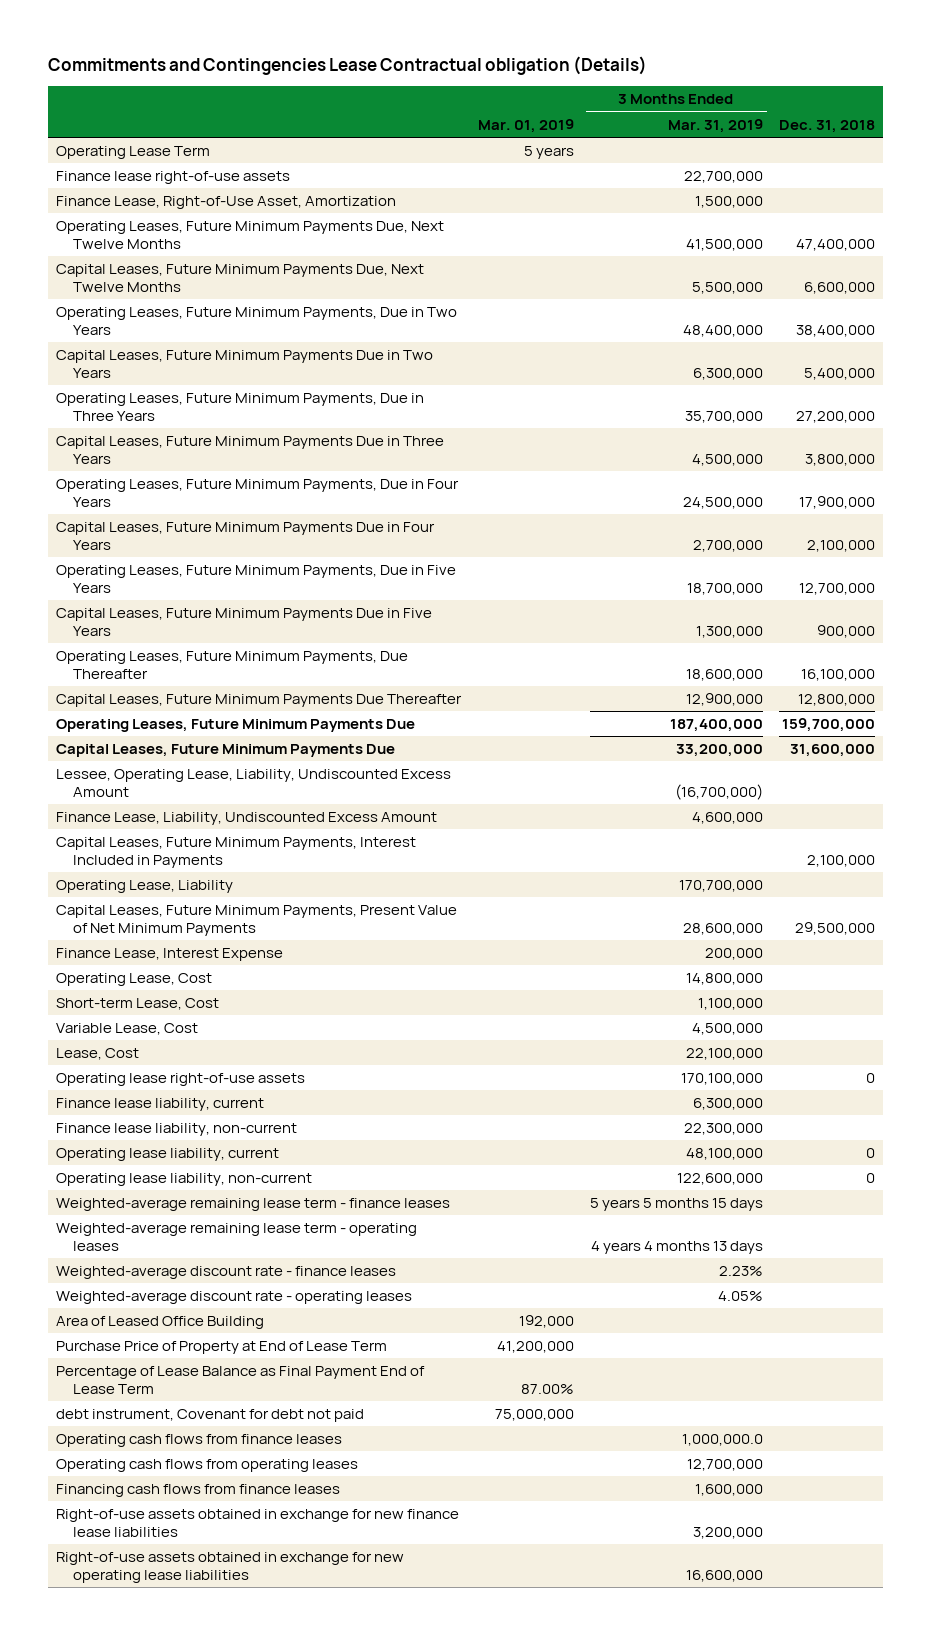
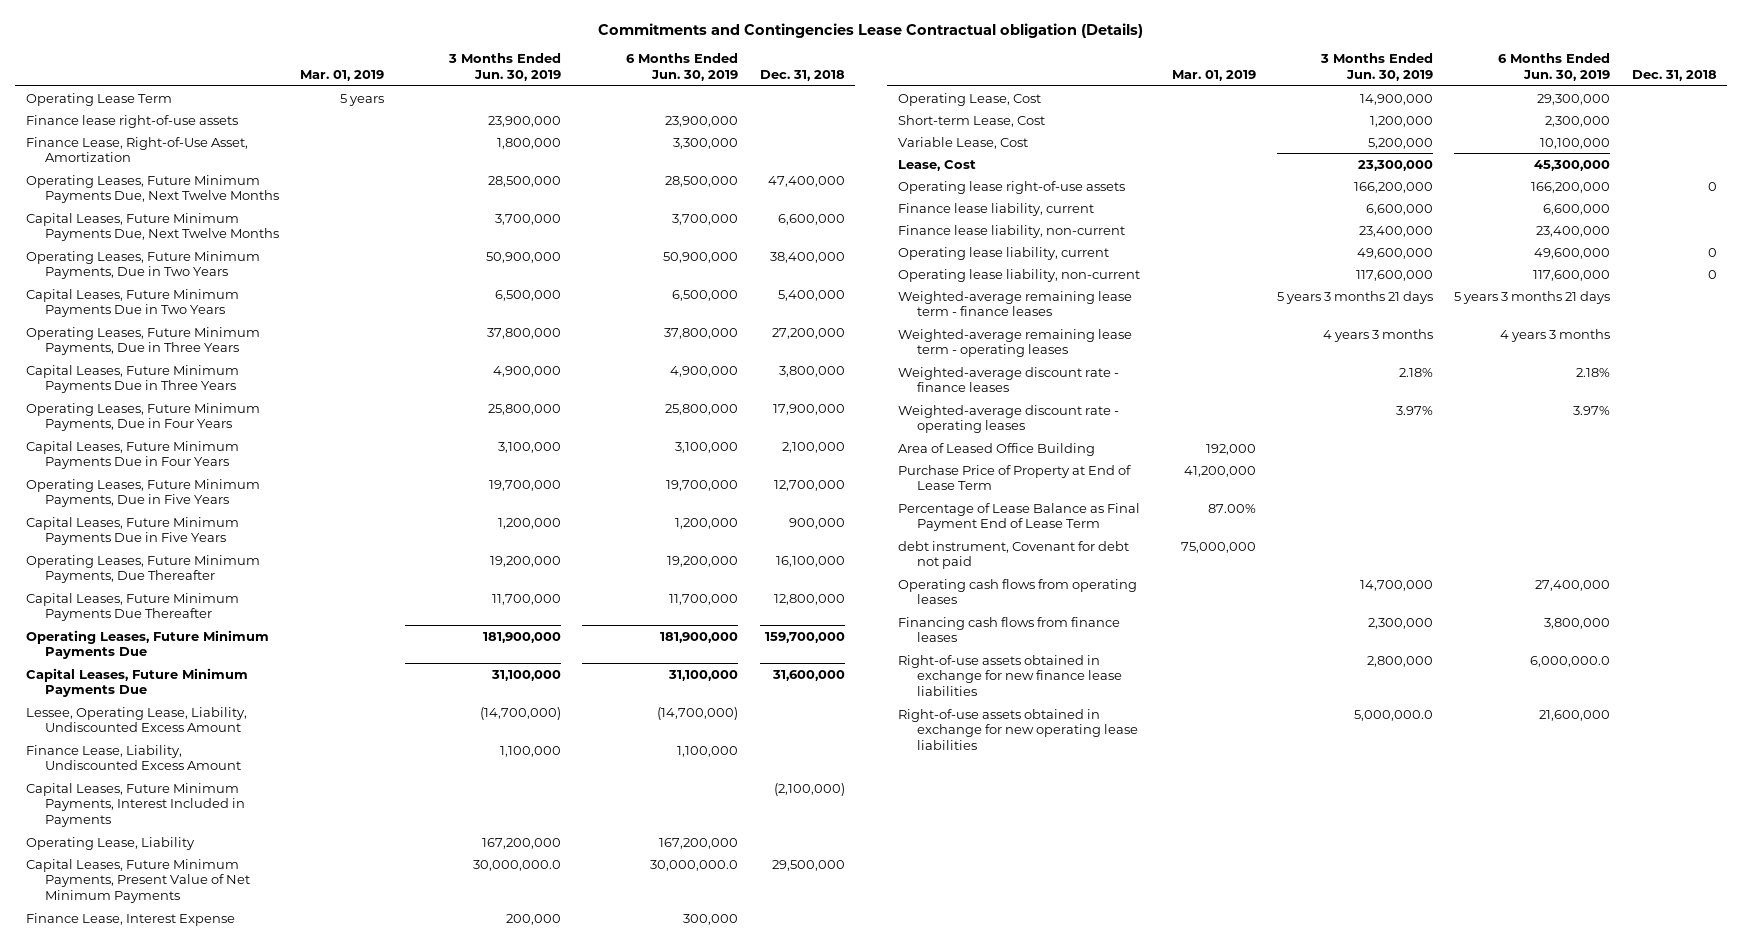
- | Mar. 01, 2019 | 3 Months Ended Mar. 31, 2019 | Dec. 31, 2018
+ | Mar. 01, 2019 | 3 Months Ended Jun. 30, 2019 | 6 Months Ended Jun. 30, 2019 | Dec. 31, 2018
- Capital Leases, Future Minimum Payments, Interest Included in Payments | | | 2,100,000
+ Capital Leases, Future Minimum Payments, Interest Included in Payments | | | | (2,100,000)
- Operating cash flows from finance leases | | 1,000,000.0 |

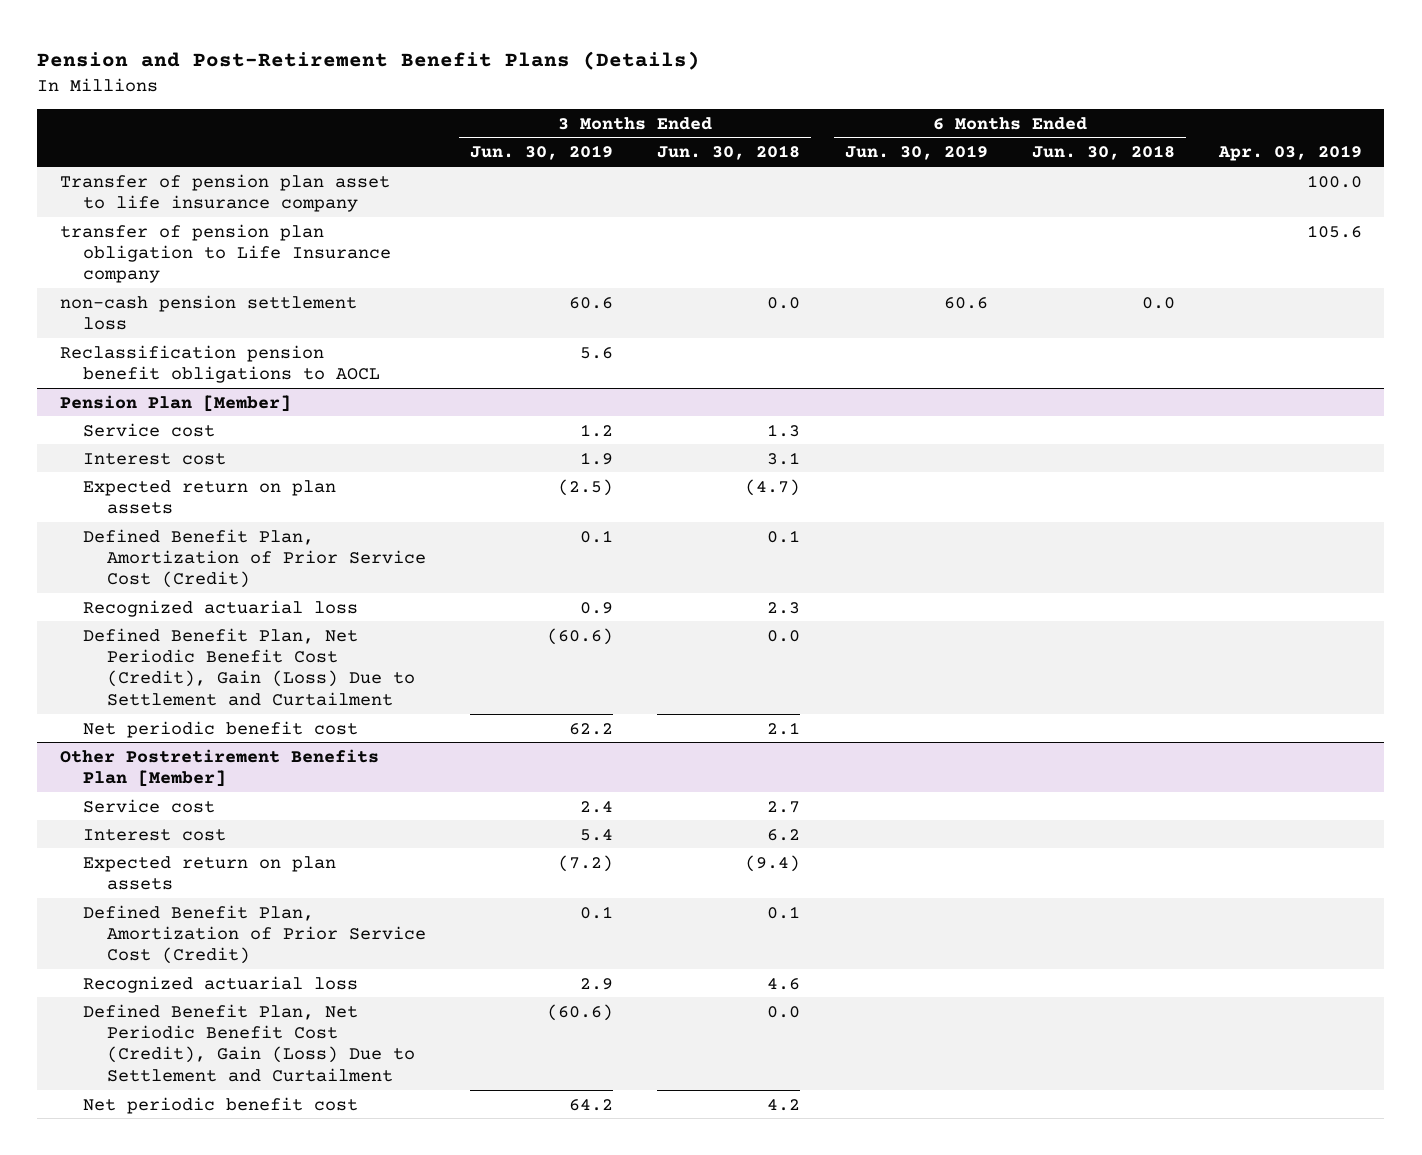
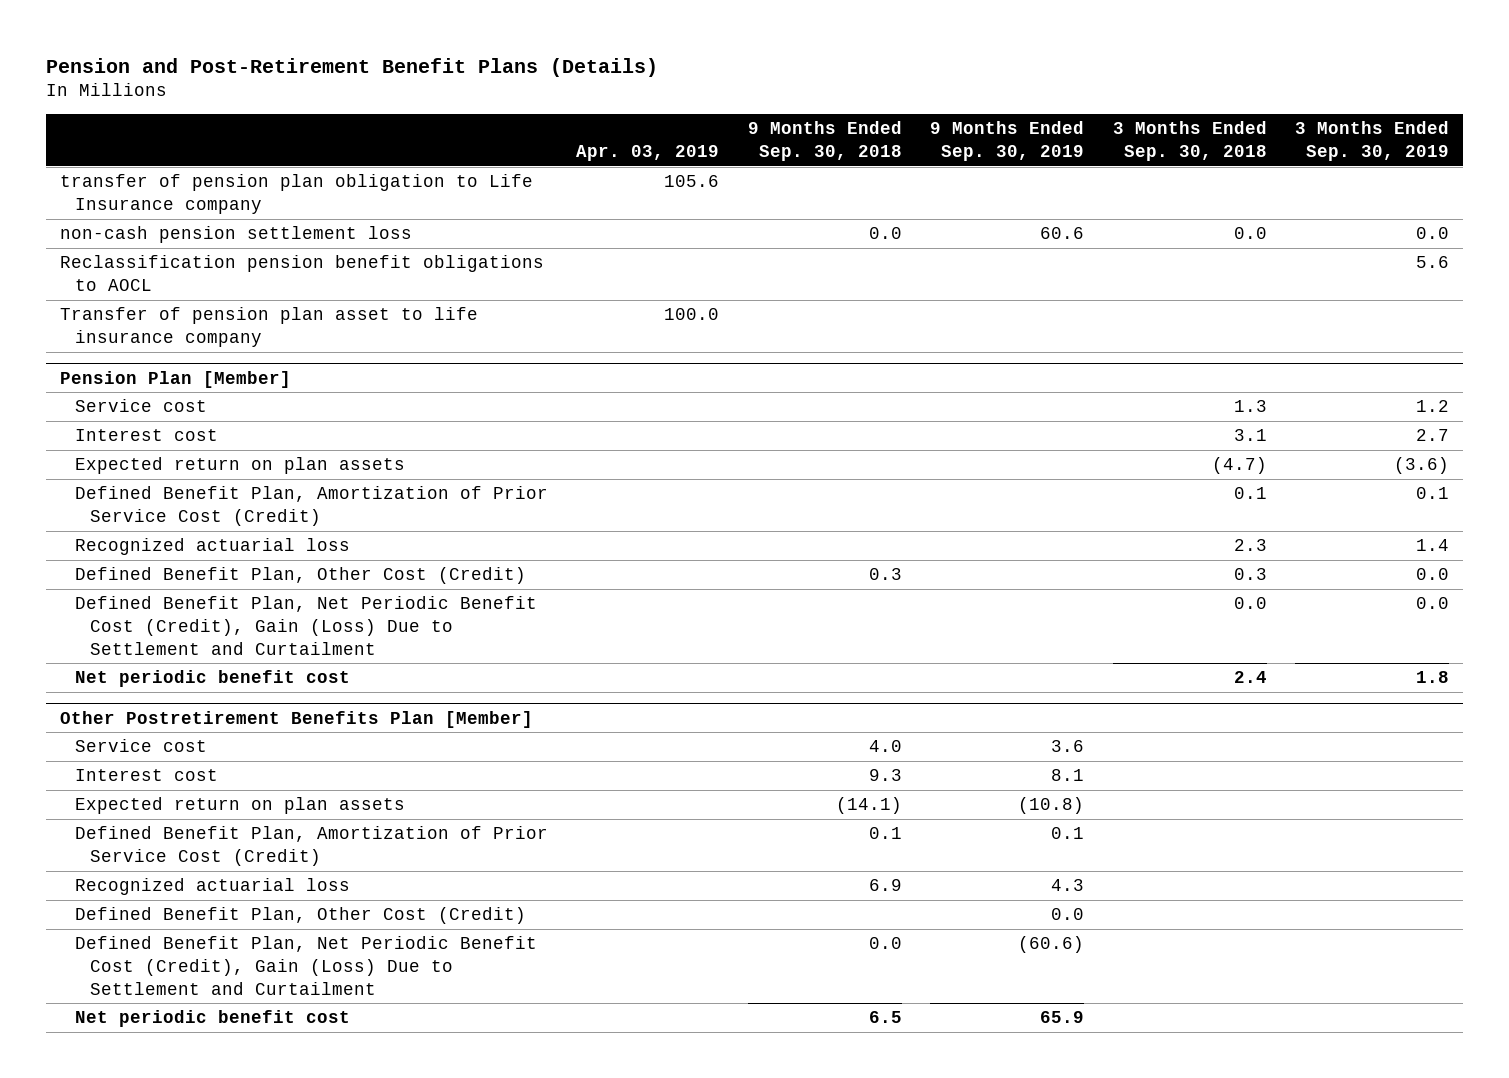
- | 3 Months Ended Jun. 30, 2019 | 3 Months Ended Jun. 30, 2018 | 6 Months Ended Jun. 30, 2019 | 6 Months Ended Jun. 30, 2018 | Apr. 03, 2019
+ | Apr. 03, 2019 | 9 Months Ended Sep. 30, 2018 | 9 Months Ended Sep. 30, 2019 | 3 Months Ended Sep. 30, 2018 | 3 Months Ended Sep. 30, 2019
moved down: Transfer of pension plan asset to life insurance company | 100.0 | | | |
@ Pension Plan [Member]
+ Defined Benefit Plan, Other Cost (Credit) | | 0.3 | | 0.3 | 0.0
@ Other Postretirement Benefits Plan [Member]
+ Defined Benefit Plan, Other Cost (Credit) | | | 0.0 | |

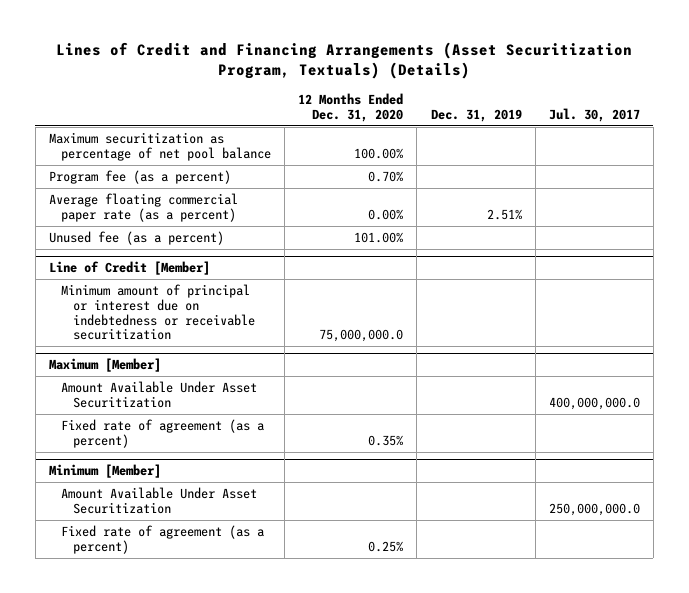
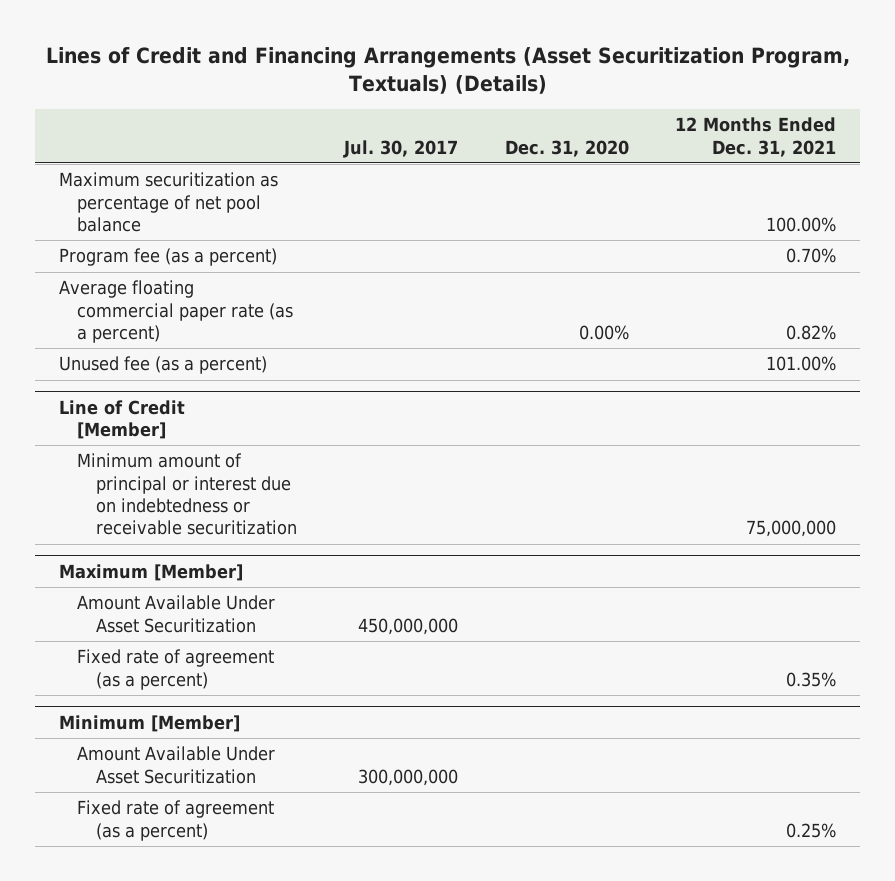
- | 12 Months Ended Dec. 31, 2020 | Dec. 31, 2019 | Jul. 30, 2017
+ | Jul. 30, 2017 | Dec. 31, 2020 | 12 Months Ended Dec. 31, 2021
@ Maximum [Member]
- Amount Available Under Asset Securitization | | | 400,000,000.0
+ Amount Available Under Asset Securitization | 450,000,000 | |
@ Minimum [Member]
- Amount Available Under Asset Securitization | | | 250,000,000.0
+ Amount Available Under Asset Securitization | 300,000,000 | |

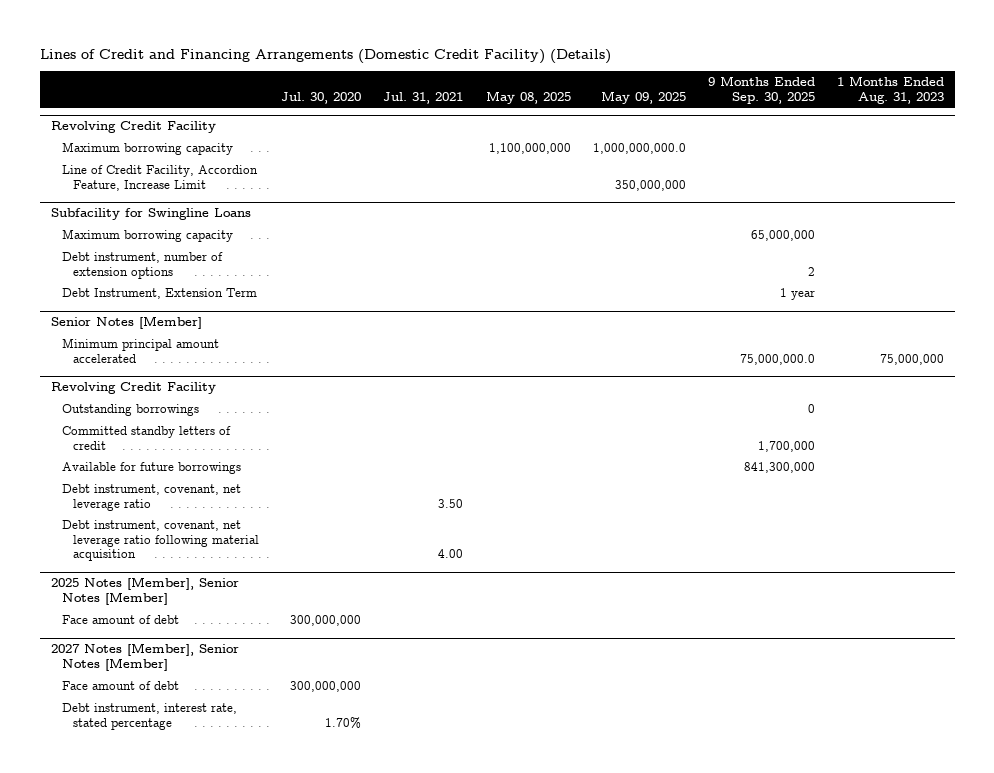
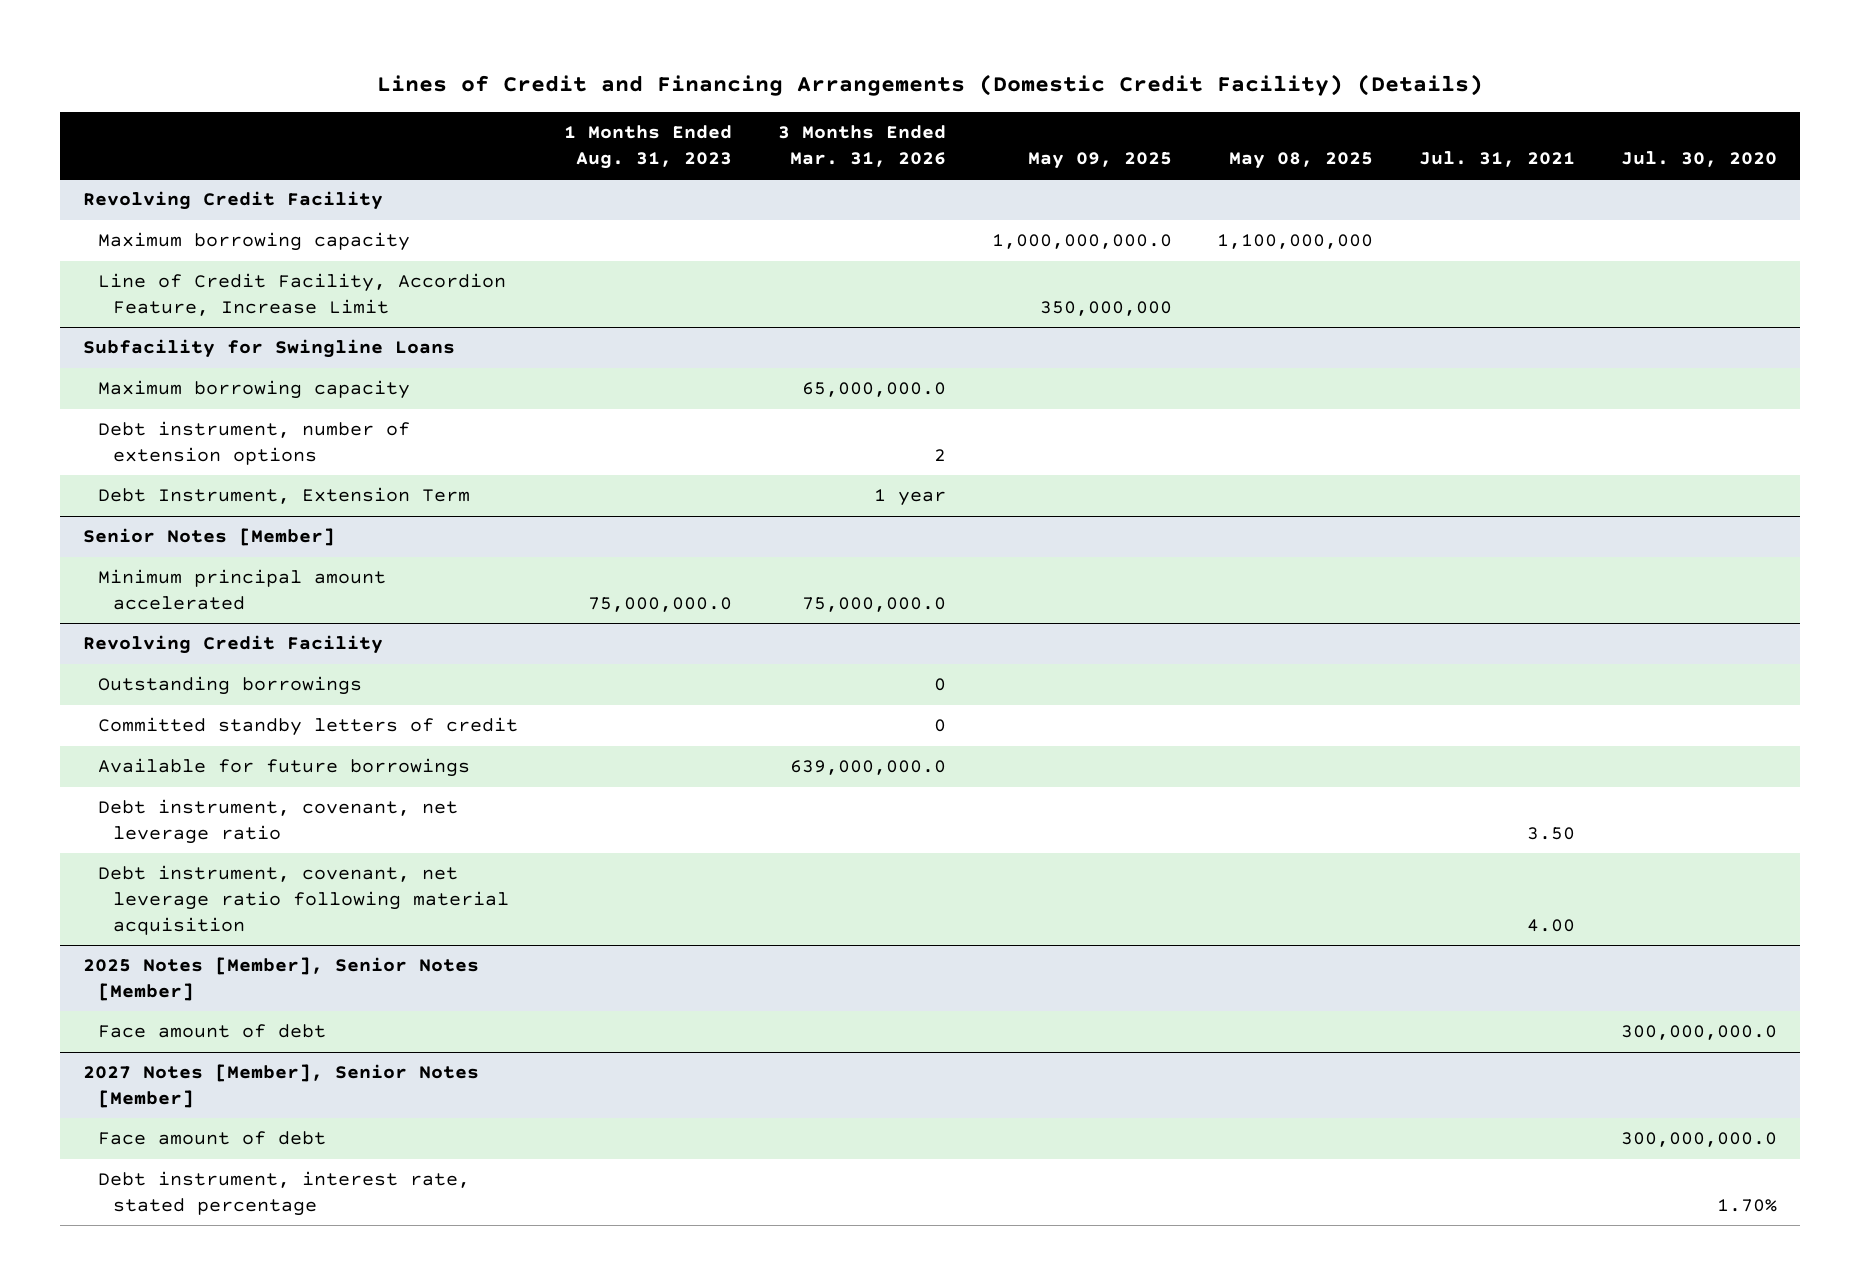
- | Jul. 30, 2020 | Jul. 31, 2021 | May 08, 2025 | May 09, 2025 | 9 Months Ended Sep. 30, 2025 | 1 Months Ended Aug. 31, 2023
+ | 1 Months Ended Aug. 31, 2023 | 3 Months Ended Mar. 31, 2026 | May 09, 2025 | May 08, 2025 | Jul. 31, 2021 | Jul. 30, 2020
@ Senior Notes [Member]
- Minimum principal amount accelerated | | | | | 75,000,000.0 | 75,000,000
+ Minimum principal amount accelerated | 75,000,000.0 | 75,000,000.0 | | | |
@ 2025 Notes [Member], Senior Notes [Member]
- Face amount of debt | 300,000,000 | | | | |
+ Face amount of debt | | | | | | 300,000,000.0
@ 2027 Notes [Member], Senior Notes [Member]
- Face amount of debt | 300,000,000 | | | | |
+ Face amount of debt | | | | | | 300,000,000.0

